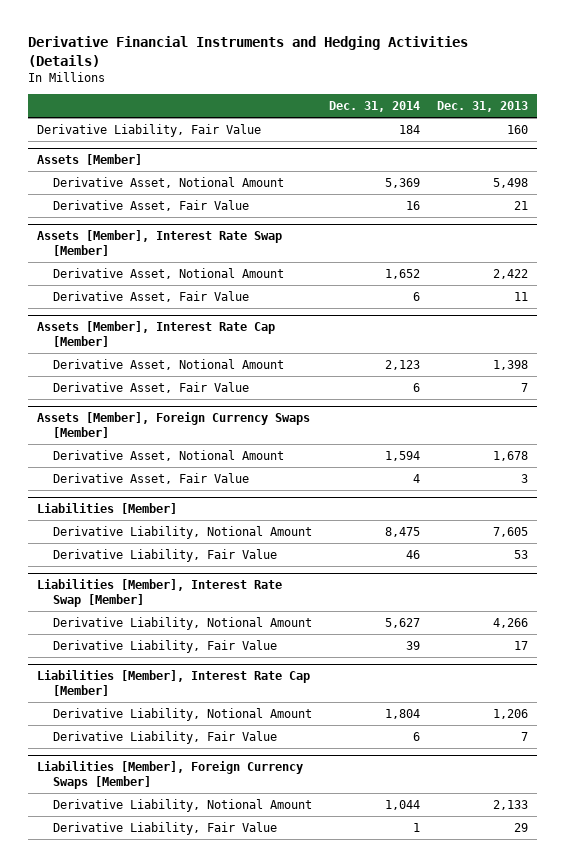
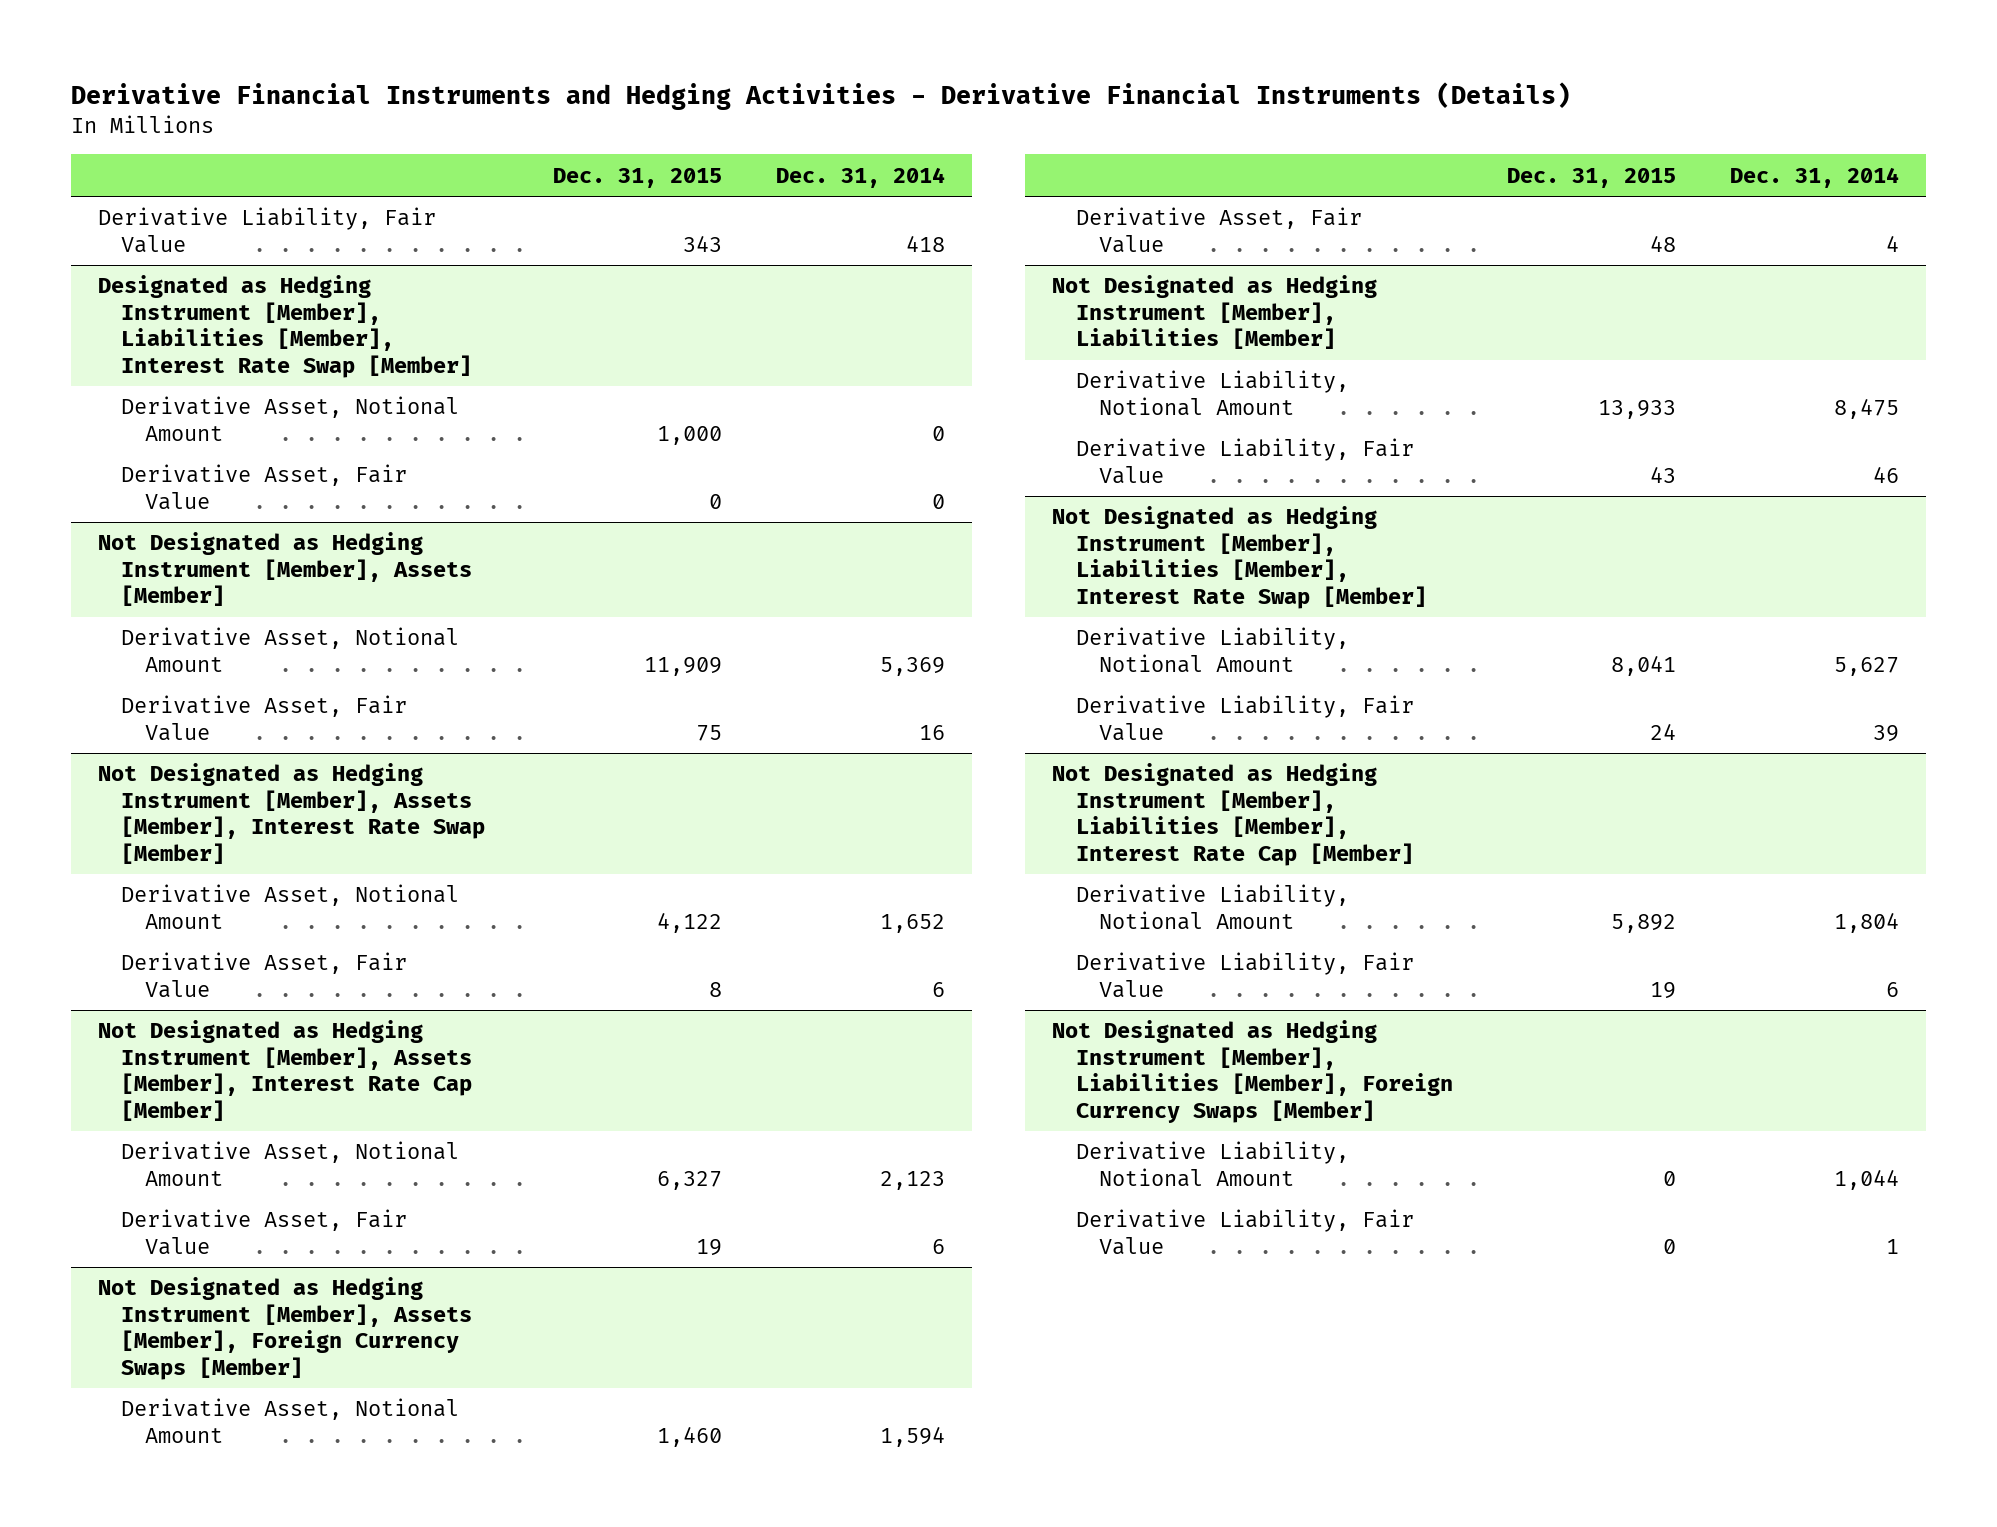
- Derivative Financial Instruments and Hedging Activities (Details)
+ Derivative Financial Instruments and Hedging Activities - Derivative Financial Instruments (Details)
- | Dec. 31, 2014 | Dec. 31, 2013
+ | Dec. 31, 2015 | Dec. 31, 2014
- Derivative Liability, Fair Value | 184 | 160
- Assets [Member]
+ Derivative Liability, Fair Value | 343 | 418
+ Designated as Hedging Instrument [Member], Liabilities [Member], Interest Rate Swap [Member]
+ Derivative Asset, Notional Amount | 1,000 | 0
+ Derivative Asset, Fair Value | 0 | 0
+ Not Designated as Hedging Instrument [Member], Assets [Member]
- Assets [Member], Interest Rate Swap [Member]
+ Not Designated as Hedging Instrument [Member], Assets [Member], Interest Rate Swap [Member]
- Assets [Member], Interest Rate Cap [Member]
+ Not Designated as Hedging Instrument [Member], Assets [Member], Interest Rate Cap [Member]
- Assets [Member], Foreign Currency Swaps [Member]
+ Not Designated as Hedging Instrument [Member], Assets [Member], Foreign Currency Swaps [Member]
- Liabilities [Member]
+ Not Designated as Hedging Instrument [Member], Liabilities [Member]
- Liabilities [Member], Interest Rate Swap [Member]
+ Not Designated as Hedging Instrument [Member], Liabilities [Member], Interest Rate Swap [Member]
- Liabilities [Member], Interest Rate Cap [Member]
+ Not Designated as Hedging Instrument [Member], Liabilities [Member], Interest Rate Cap [Member]
- Liabilities [Member], Foreign Currency Swaps [Member]
+ Not Designated as Hedging Instrument [Member], Liabilities [Member], Foreign Currency Swaps [Member]

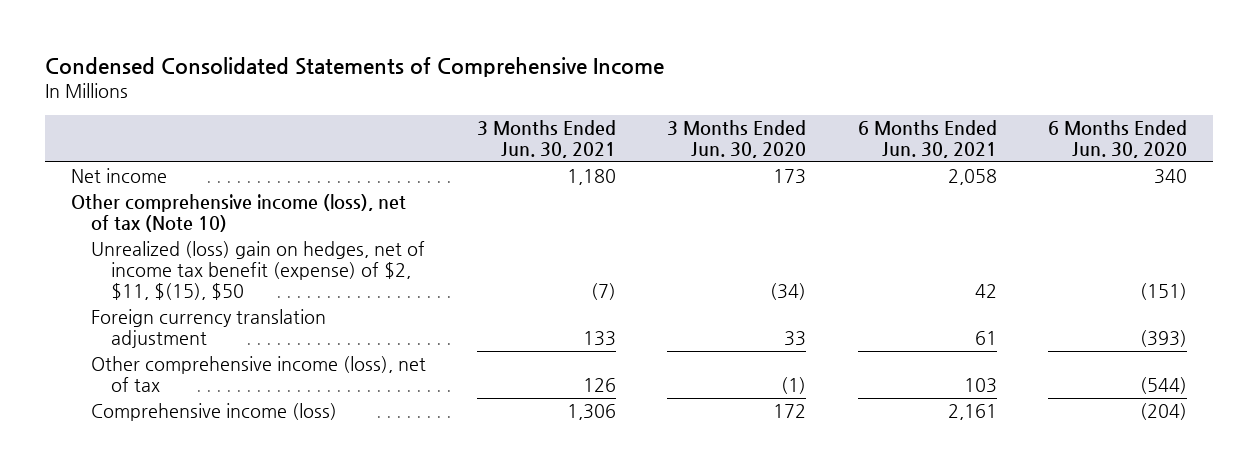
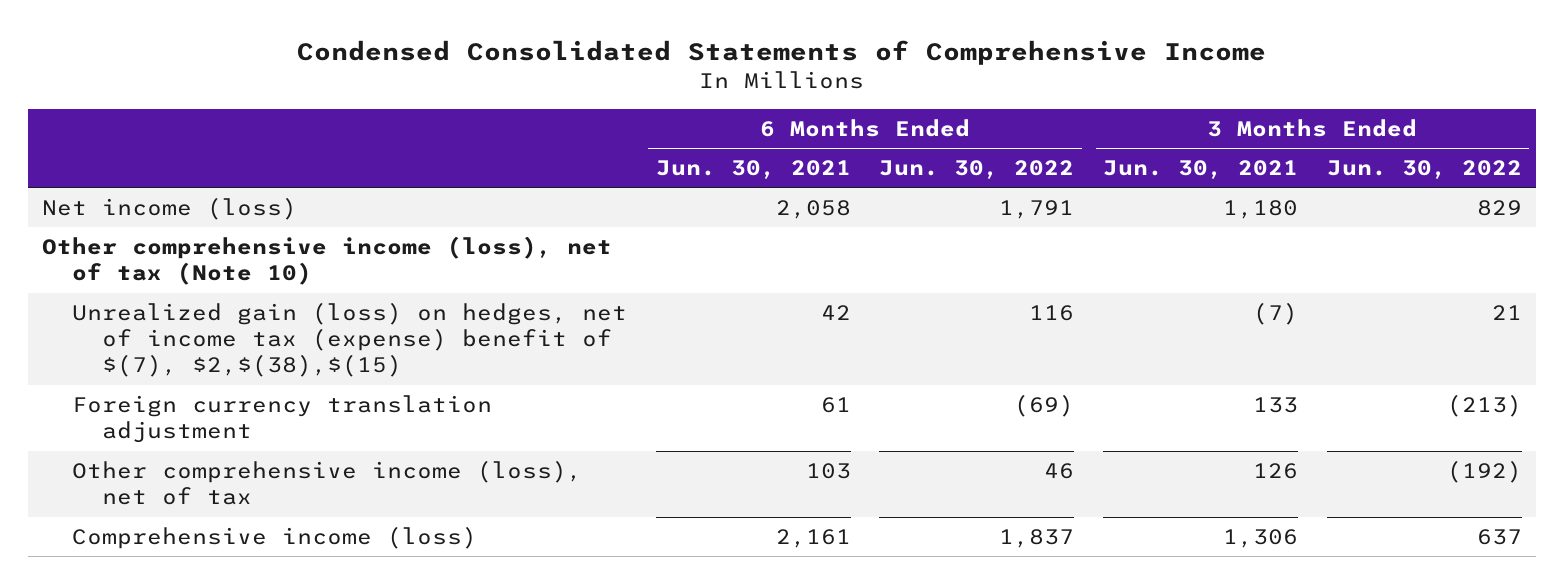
- | 3 Months Ended Jun. 30, 2021 | 3 Months Ended Jun. 30, 2020 | 6 Months Ended Jun. 30, 2021 | 6 Months Ended Jun. 30, 2020
+ | 6 Months Ended Jun. 30, 2021 | 6 Months Ended Jun. 30, 2022 | 3 Months Ended Jun. 30, 2021 | 3 Months Ended Jun. 30, 2022
- Net income | 1,180 | 173 | 2,058 | 340
+ Net income (loss) | 2,058 | 1,791 | 1,180 | 829
- Unrealized (loss) gain on hedges, net of income tax benefit (expense) of $2, $11, $(15), $50 | (7) | (34) | 42 | (151)
+ Unrealized gain (loss) on hedges, net of income tax (expense) benefit of $(7), $2,$(38),$(15) | 42 | 116 | (7) | 21

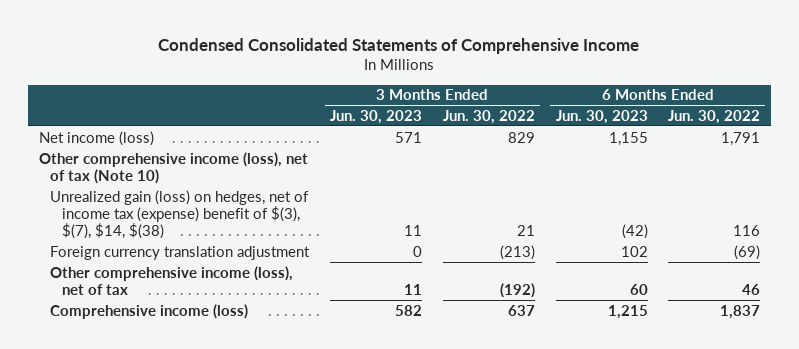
- | 6 Months Ended Jun. 30, 2021 | 6 Months Ended Jun. 30, 2022 | 3 Months Ended Jun. 30, 2021 | 3 Months Ended Jun. 30, 2022
+ | 3 Months Ended Jun. 30, 2023 | 3 Months Ended Jun. 30, 2022 | 6 Months Ended Jun. 30, 2023 | 6 Months Ended Jun. 30, 2022
- Unrealized gain (loss) on hedges, net of income tax (expense) benefit of $(7), $2,$(38),$(15) | 42 | 116 | (7) | 21
+ Unrealized gain (loss) on hedges, net of income tax (expense) benefit of $(3), $(7), $14, $(38) | 11 | 21 | (42) | 116

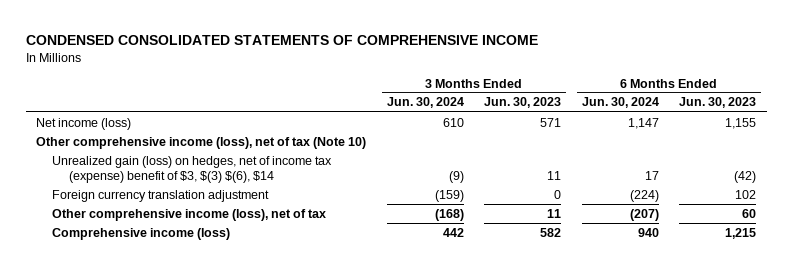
- Condensed Consolidated Statements of Comprehensive Income
+ CONDENSED CONSOLIDATED STATEMENTS OF COMPREHENSIVE INCOME
- | 3 Months Ended Jun. 30, 2023 | 3 Months Ended Jun. 30, 2022 | 6 Months Ended Jun. 30, 2023 | 6 Months Ended Jun. 30, 2022
+ | 3 Months Ended Jun. 30, 2024 | 3 Months Ended Jun. 30, 2023 | 6 Months Ended Jun. 30, 2024 | 6 Months Ended Jun. 30, 2023
- Unrealized gain (loss) on hedges, net of income tax (expense) benefit of $(3), $(7), $14, $(38) | 11 | 21 | (42) | 116
+ Unrealized gain (loss) on hedges, net of income tax (expense) benefit of $3, $(3) $(6), $14 | (9) | 11 | 17 | (42)

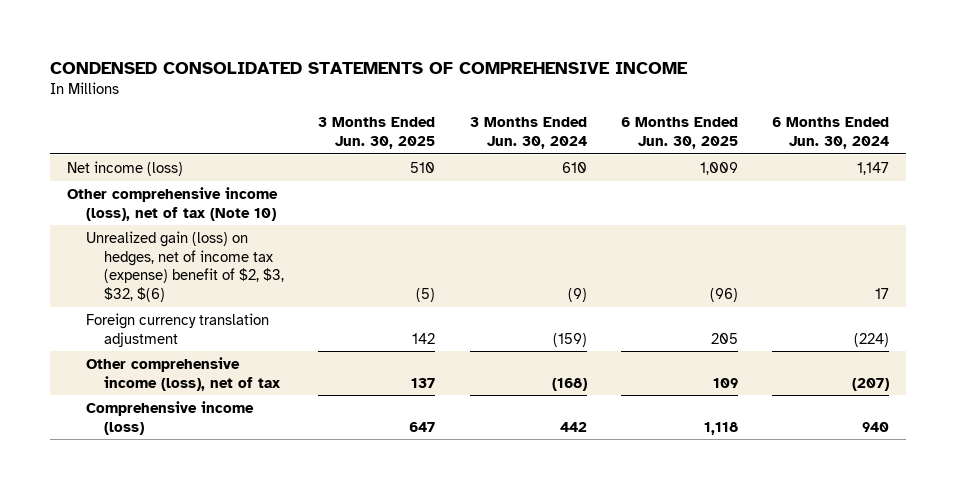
- | 3 Months Ended Jun. 30, 2024 | 3 Months Ended Jun. 30, 2023 | 6 Months Ended Jun. 30, 2024 | 6 Months Ended Jun. 30, 2023
+ | 3 Months Ended Jun. 30, 2025 | 3 Months Ended Jun. 30, 2024 | 6 Months Ended Jun. 30, 2025 | 6 Months Ended Jun. 30, 2024
- Unrealized gain (loss) on hedges, net of income tax (expense) benefit of $3, $(3) $(6), $14 | (9) | 11 | 17 | (42)
+ Unrealized gain (loss) on hedges, net of income tax (expense) benefit of $2, $3, $32, $(6) | (5) | (9) | (96) | 17

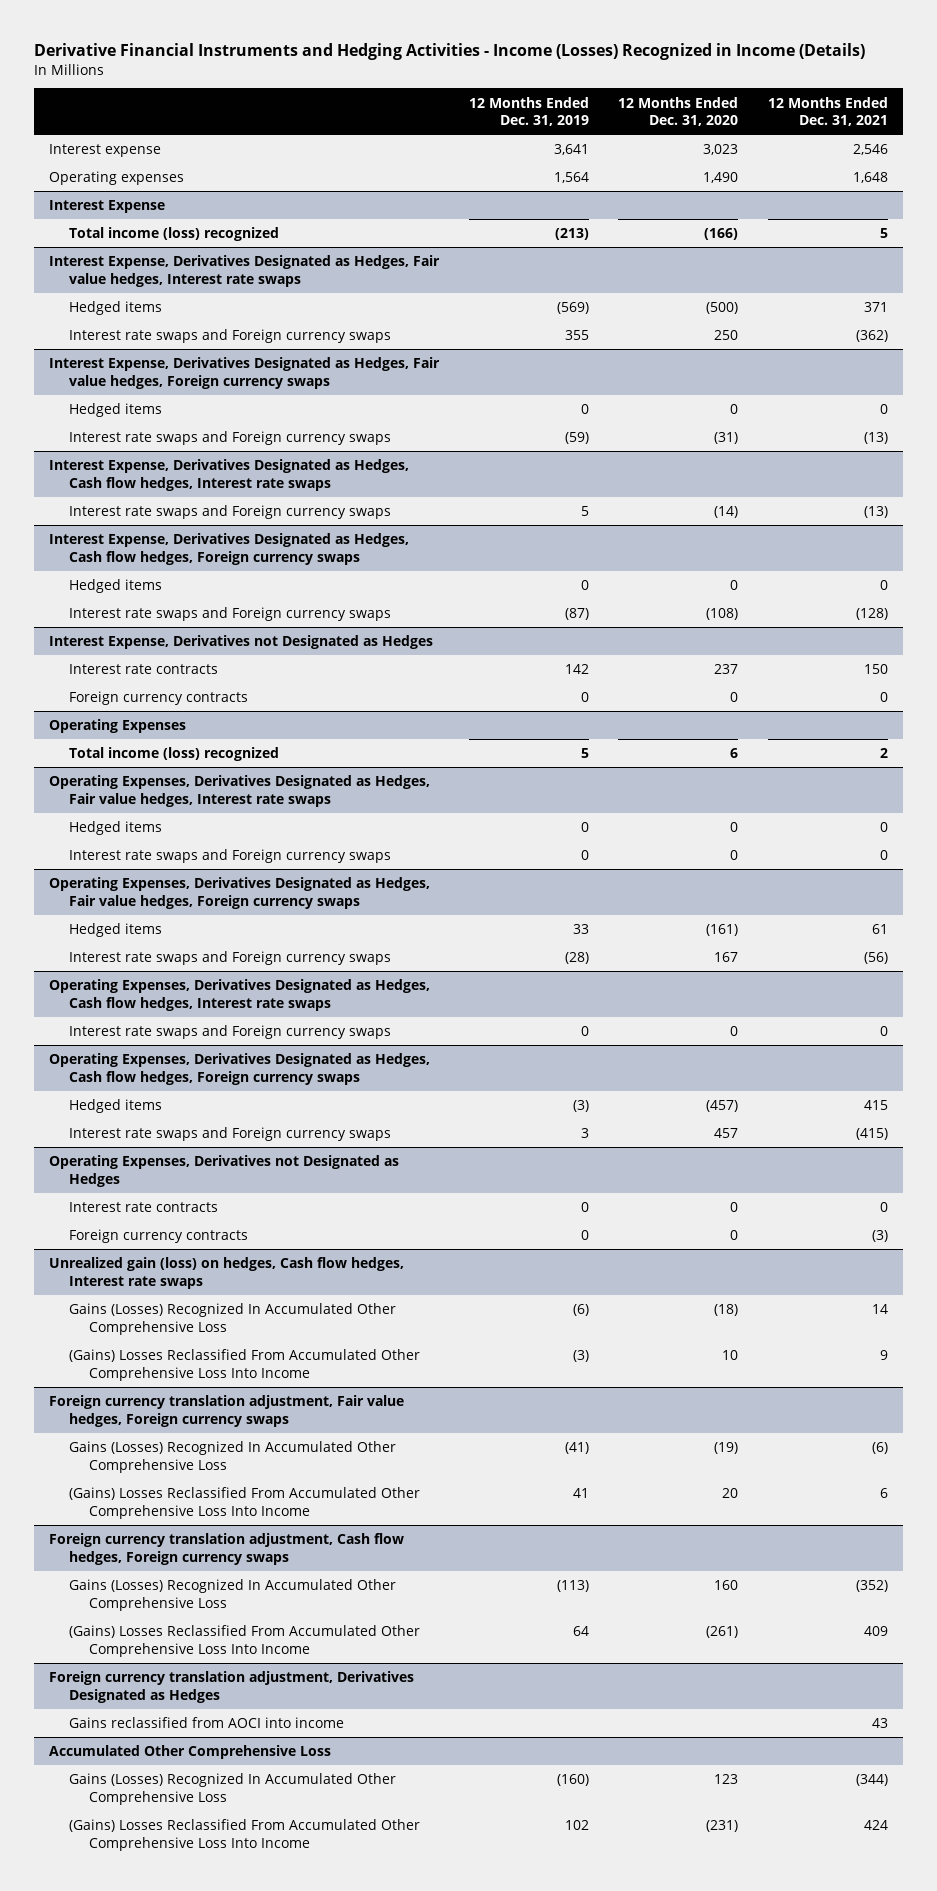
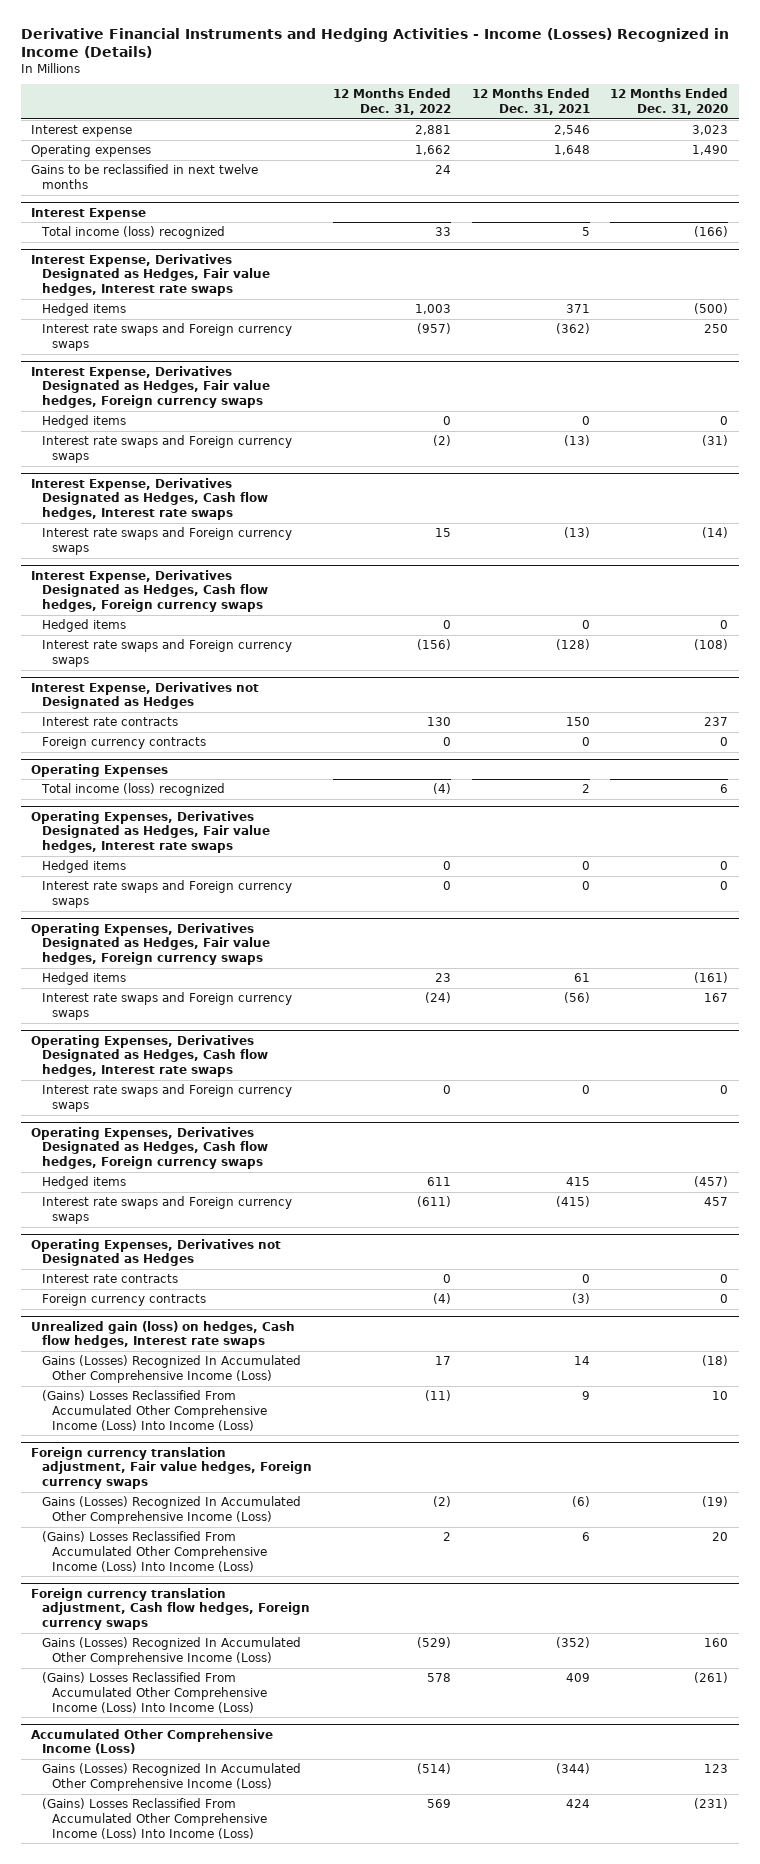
- | 12 Months Ended Dec. 31, 2019 | 12 Months Ended Dec. 31, 2020 | 12 Months Ended Dec. 31, 2021
+ | 12 Months Ended Dec. 31, 2022 | 12 Months Ended Dec. 31, 2021 | 12 Months Ended Dec. 31, 2020
+ Gains to be reclassified in next twelve months | 24 | |
@ Unrealized gain (loss) on hedges, Cash flow hedges, Interest rate swaps
- Gains (Losses) Recognized In Accumulated Other Comprehensive Loss | (6) | (18) | 14
- (Gains) Losses Reclassified From Accumulated Other Comprehensive Loss Into Income | (3) | 10 | 9
+ Gains (Losses) Recognized In Accumulated Other Comprehensive Income (Loss) | 17 | 14 | (18)
+ (Gains) Losses Reclassified From Accumulated Other Comprehensive Income (Loss) Into Income (Loss) | (11) | 9 | 10
@ Foreign currency translation adjustment, Fair value hedges, Foreign currency swaps
- Gains (Losses) Recognized In Accumulated Other Comprehensive Loss | (41) | (19) | (6)
- (Gains) Losses Reclassified From Accumulated Other Comprehensive Loss Into Income | 41 | 20 | 6
+ Gains (Losses) Recognized In Accumulated Other Comprehensive Income (Loss) | (2) | (6) | (19)
+ (Gains) Losses Reclassified From Accumulated Other Comprehensive Income (Loss) Into Income (Loss) | 2 | 6 | 20
@ Foreign currency translation adjustment, Cash flow hedges, Foreign currency swaps
- Gains (Losses) Recognized In Accumulated Other Comprehensive Loss | (113) | 160 | (352)
- (Gains) Losses Reclassified From Accumulated Other Comprehensive Loss Into Income | 64 | (261) | 409
- Foreign currency translation adjustment, Derivatives Designated as Hedges
- Gains reclassified from AOCI into income | | | 43
- Accumulated Other Comprehensive Loss
- Gains (Losses) Recognized In Accumulated Other Comprehensive Loss | (160) | 123 | (344)
- (Gains) Losses Reclassified From Accumulated Other Comprehensive Loss Into Income | 102 | (231) | 424
@ Foreign currency translation adjustment, Cash flow hedges, Foreign currency swaps
+ Gains (Losses) Recognized In Accumulated Other Comprehensive Income (Loss) | (529) | (352) | 160
+ (Gains) Losses Reclassified From Accumulated Other Comprehensive Income (Loss) Into Income (Loss) | 578 | 409 | (261)
+ Accumulated Other Comprehensive Income (Loss)
+ Gains (Losses) Recognized In Accumulated Other Comprehensive Income (Loss) | (514) | (344) | 123
+ (Gains) Losses Reclassified From Accumulated Other Comprehensive Income (Loss) Into Income (Loss) | 569 | 424 | (231)

